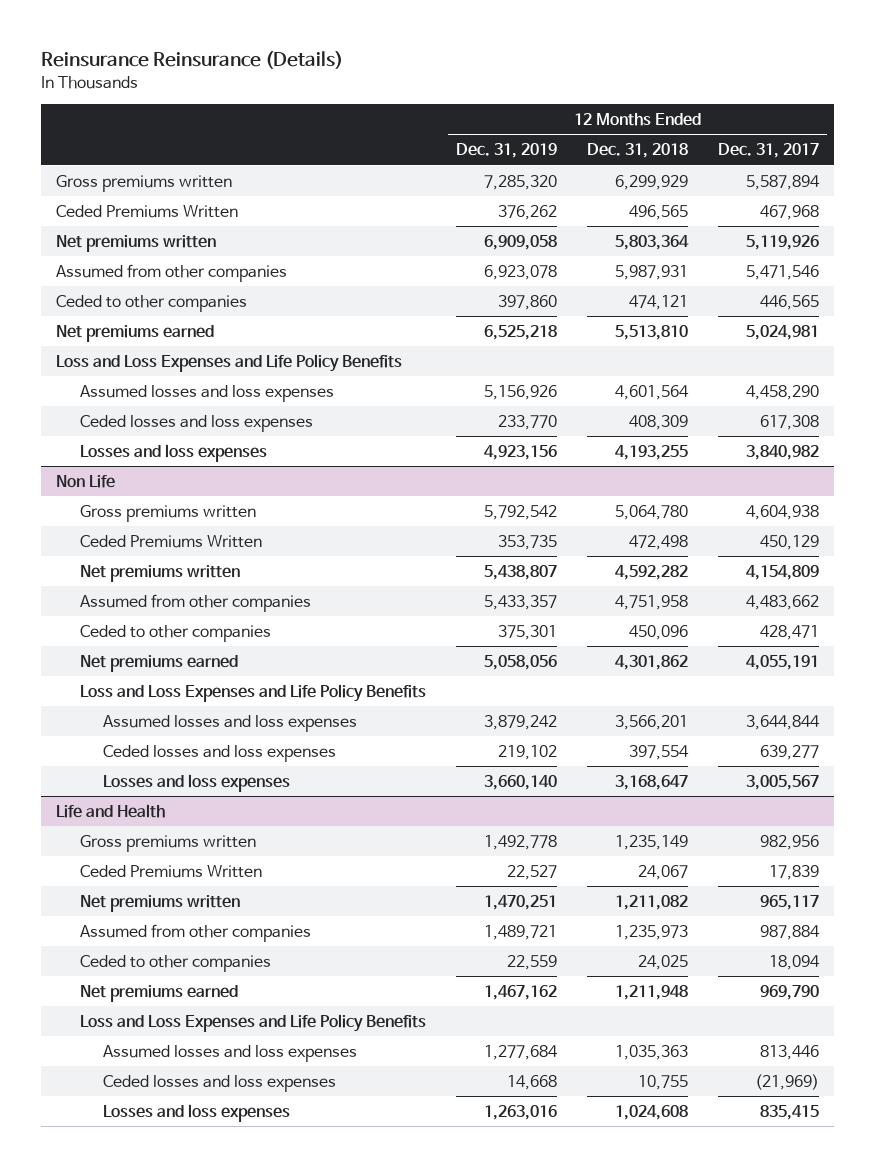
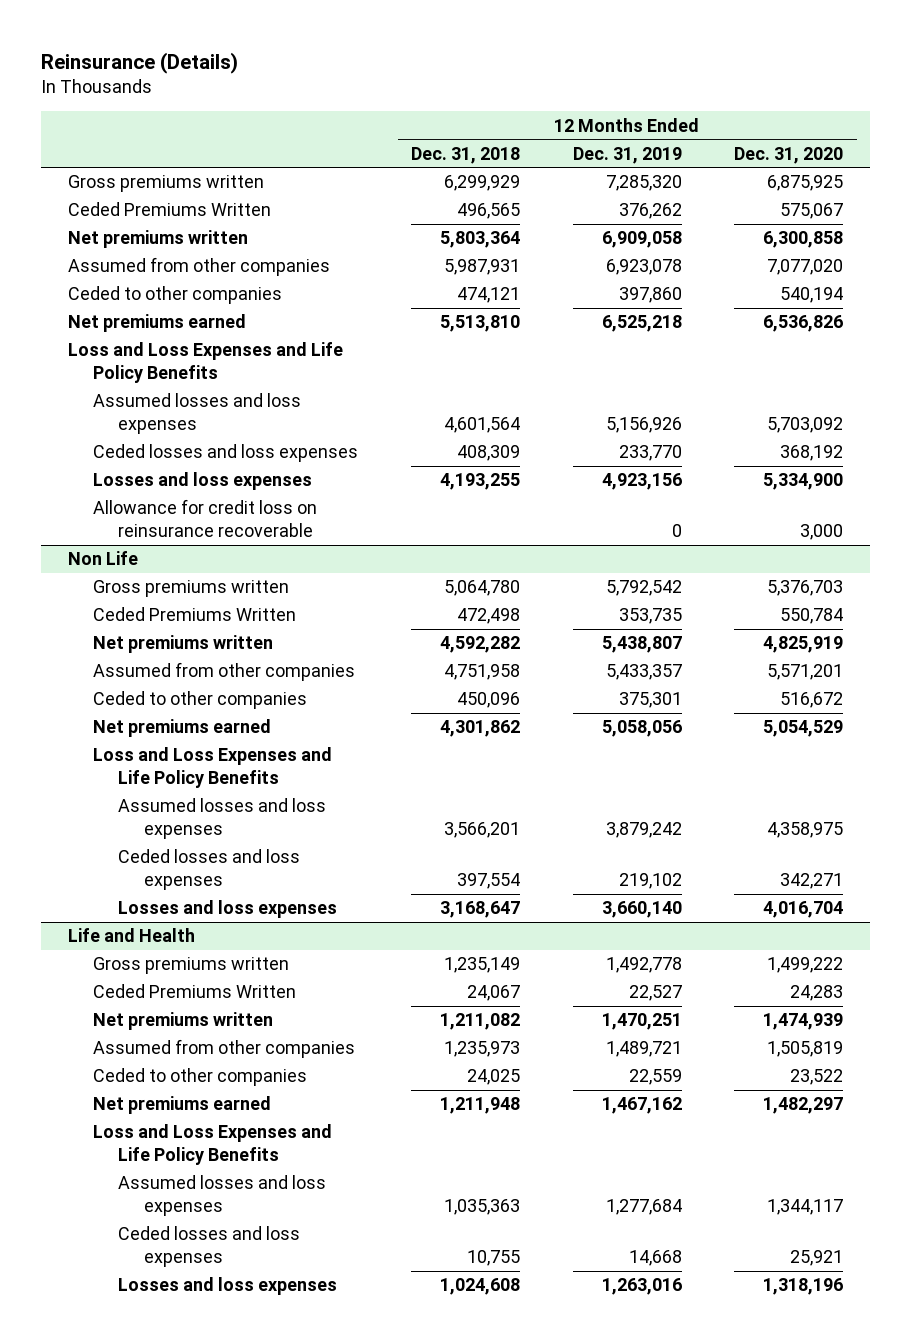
- Reinsurance Reinsurance (Details)
+ Reinsurance (Details)
- | 12 Months Ended Dec. 31, 2019 | 12 Months Ended Dec. 31, 2018 | 12 Months Ended Dec. 31, 2017
+ | 12 Months Ended Dec. 31, 2018 | 12 Months Ended Dec. 31, 2019 | 12 Months Ended Dec. 31, 2020
+ Allowance for credit loss on reinsurance recoverable | | 0 | 3,000

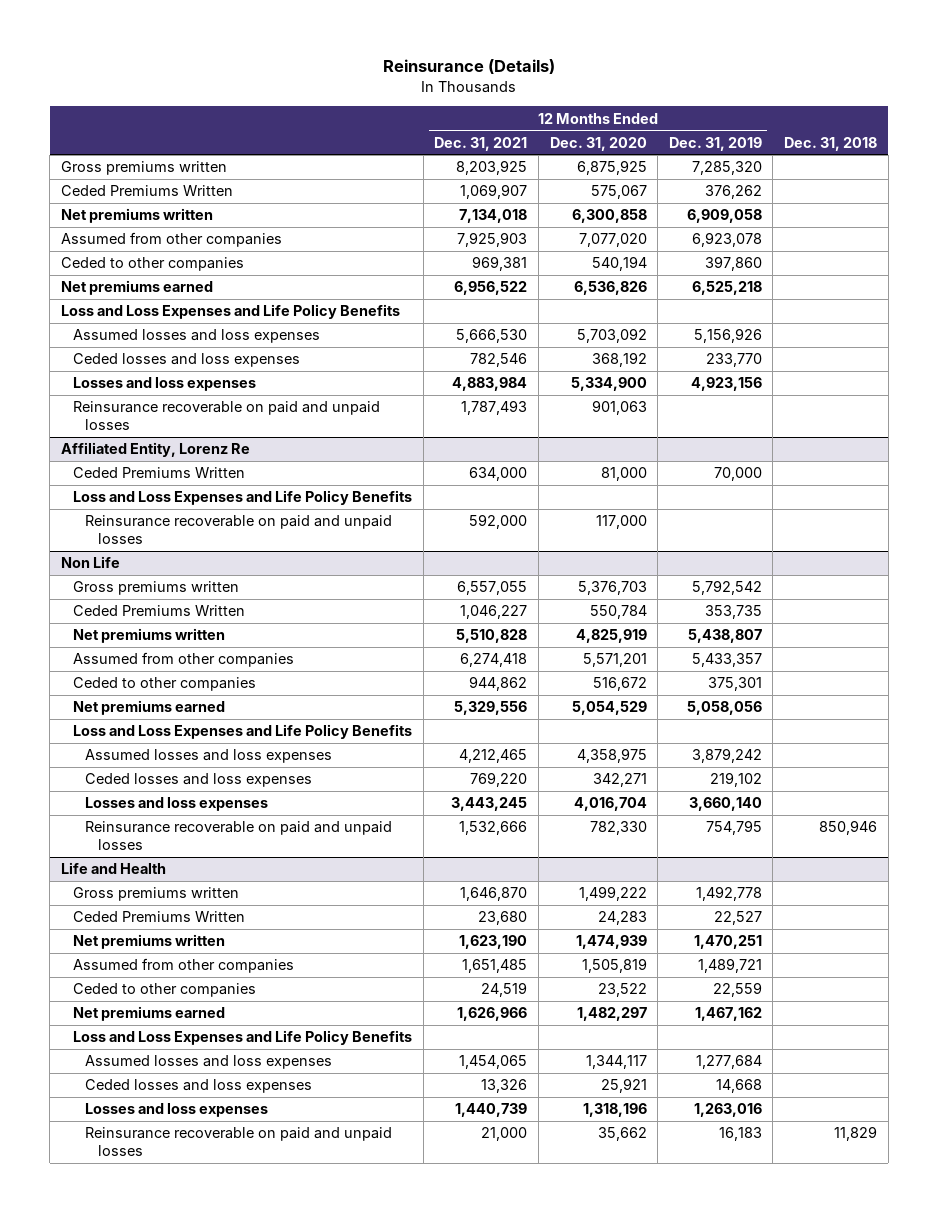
- | 12 Months Ended Dec. 31, 2018 | 12 Months Ended Dec. 31, 2019 | 12 Months Ended Dec. 31, 2020
+ | 12 Months Ended Dec. 31, 2021 | 12 Months Ended Dec. 31, 2020 | 12 Months Ended Dec. 31, 2019 | Dec. 31, 2018
- Allowance for credit loss on reinsurance recoverable | | 0 | 3,000
+ Reinsurance recoverable on paid and unpaid losses | 1,787,493 | 901,063 | |
+ Affiliated Entity, Lorenz Re
+ Ceded Premiums Written | 634,000 | 81,000 | 70,000 |
+ Loss and Loss Expenses and Life Policy Benefits
+ Reinsurance recoverable on paid and unpaid losses | 592,000 | 117,000 | |
@ Non Life
+ Reinsurance recoverable on paid and unpaid losses | 1,532,666 | 782,330 | 754,795 | 850,946
@ Life and Health
+ Reinsurance recoverable on paid and unpaid losses | 21,000 | 35,662 | 16,183 | 11,829

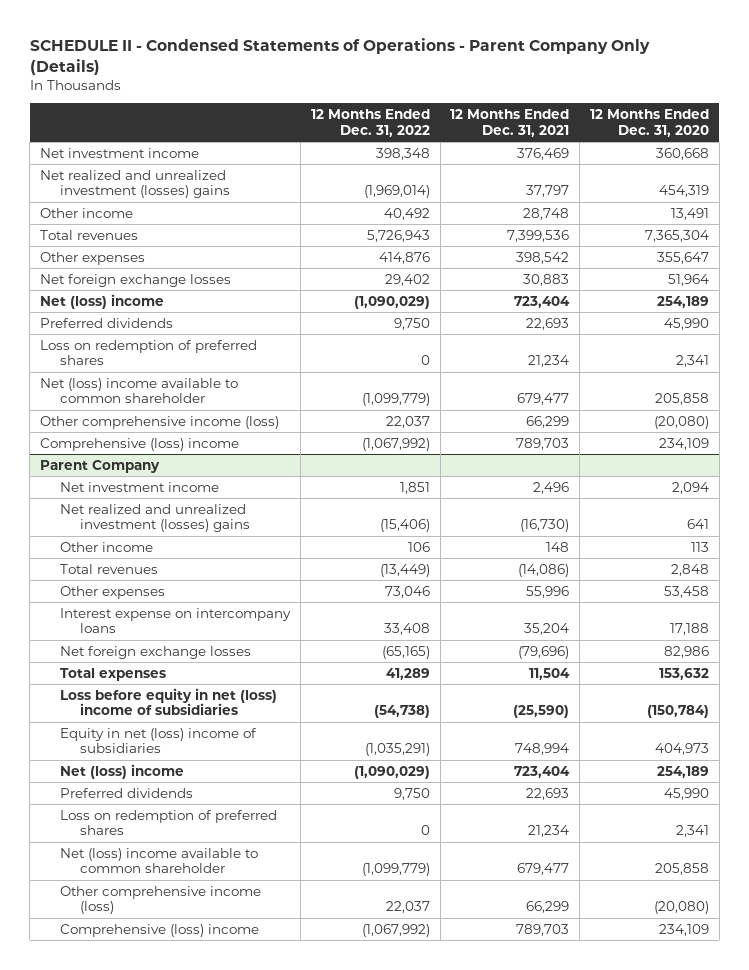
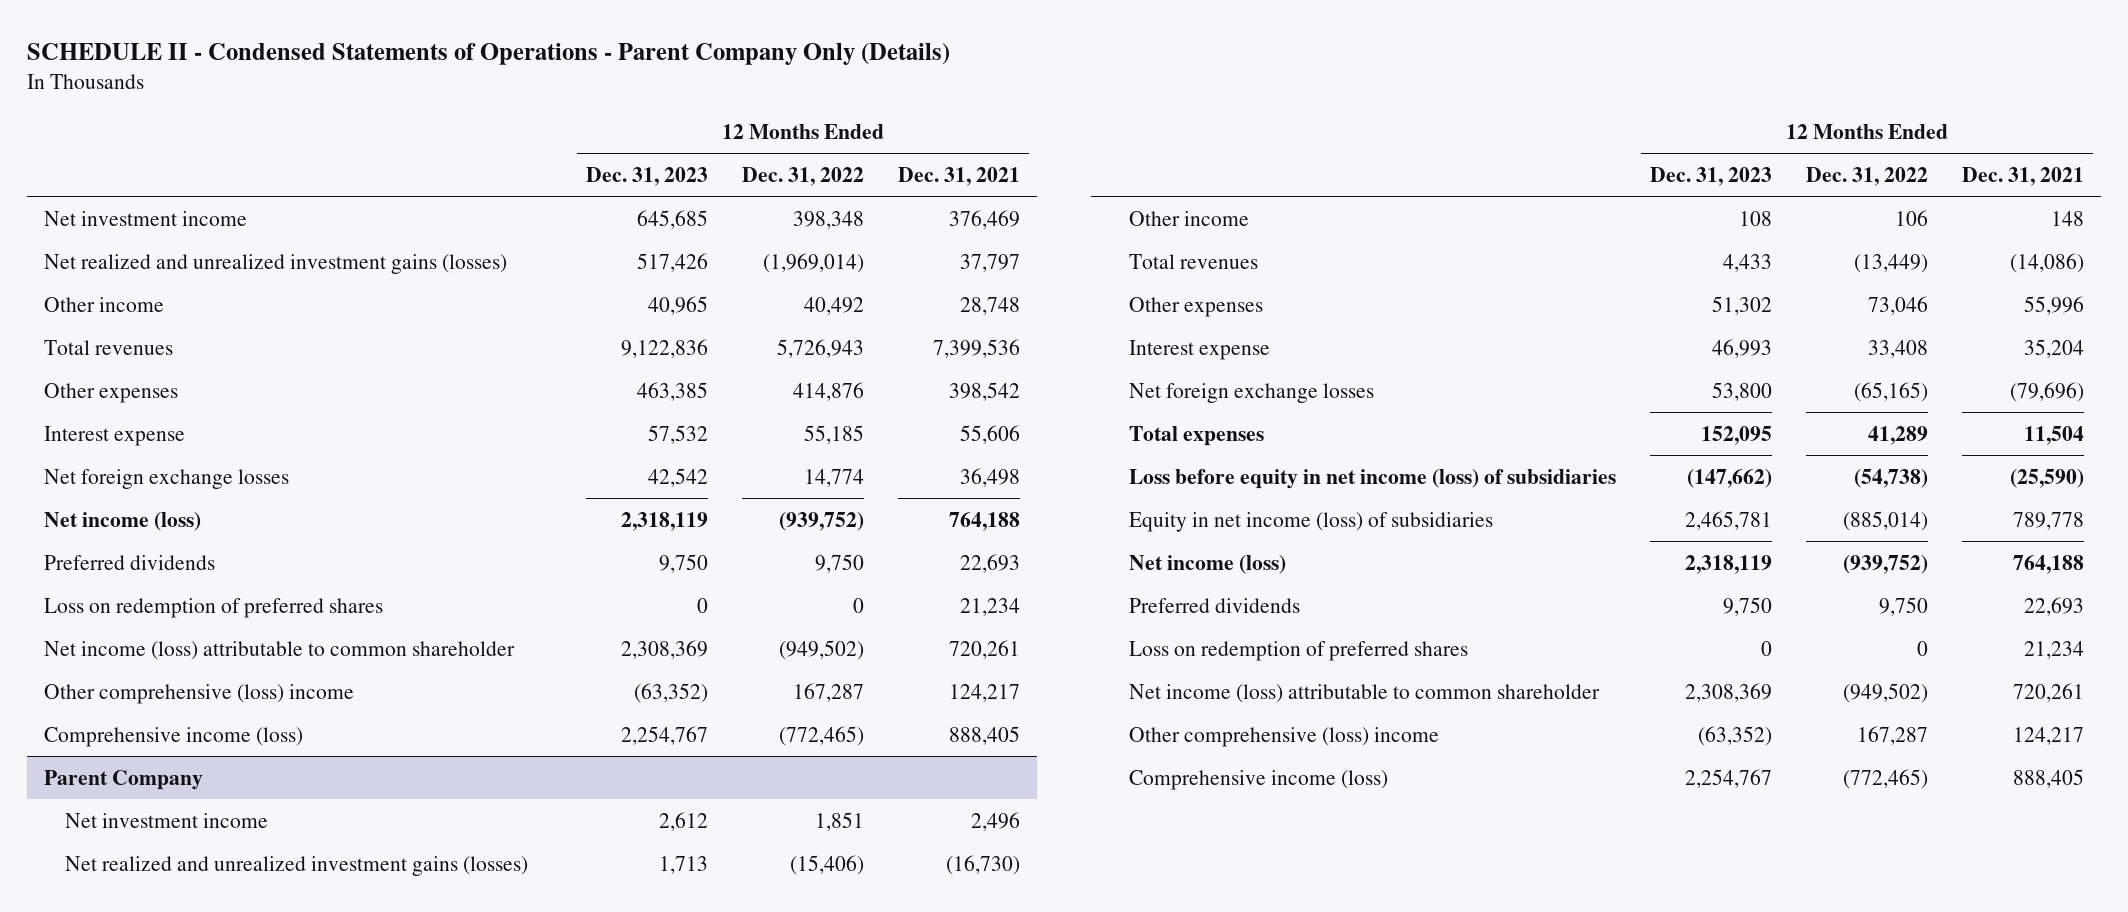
- | 12 Months Ended Dec. 31, 2022 | 12 Months Ended Dec. 31, 2021 | 12 Months Ended Dec. 31, 2020
+ | 12 Months Ended Dec. 31, 2023 | 12 Months Ended Dec. 31, 2022 | 12 Months Ended Dec. 31, 2021
- Net realized and unrealized investment (losses) gains | (1,969,014) | 37,797 | 454,319
+ Net realized and unrealized investment gains (losses) | 517,426 | (1,969,014) | 37,797
- Net foreign exchange losses | 29,402 | 30,883 | 51,964
- Net (loss) income | (1,090,029) | 723,404 | 254,189
+ Interest expense | 57,532 | 55,185 | 55,606
+ Net foreign exchange losses | 42,542 | 14,774 | 36,498
+ Net income (loss) | 2,318,119 | (939,752) | 764,188
- Net (loss) income available to common shareholder | (1,099,779) | 679,477 | 205,858
- Other comprehensive income (loss) | 22,037 | 66,299 | (20,080)
- Comprehensive (loss) income | (1,067,992) | 789,703 | 234,109
+ Net income (loss) attributable to common shareholder | 2,308,369 | (949,502) | 720,261
+ Other comprehensive (loss) income | (63,352) | 167,287 | 124,217
+ Comprehensive income (loss) | 2,254,767 | (772,465) | 888,405
@ Parent Company
- Net realized and unrealized investment (losses) gains | (15,406) | (16,730) | 641
+ Net realized and unrealized investment gains (losses) | 1,713 | (15,406) | (16,730)
- Interest expense on intercompany loans | 33,408 | 35,204 | 17,188
+ Interest expense | 46,993 | 33,408 | 35,204
- Loss before equity in net (loss) income of subsidiaries | (54,738) | (25,590) | (150,784)
- Equity in net (loss) income of subsidiaries | (1,035,291) | 748,994 | 404,973
- Net (loss) income | (1,090,029) | 723,404 | 254,189
+ Loss before equity in net income (loss) of subsidiaries | (147,662) | (54,738) | (25,590)
+ Equity in net income (loss) of subsidiaries | 2,465,781 | (885,014) | 789,778
+ Net income (loss) | 2,318,119 | (939,752) | 764,188
- Net (loss) income available to common shareholder | (1,099,779) | 679,477 | 205,858
- Other comprehensive income (loss) | 22,037 | 66,299 | (20,080)
- Comprehensive (loss) income | (1,067,992) | 789,703 | 234,109
+ Net income (loss) attributable to common shareholder | 2,308,369 | (949,502) | 720,261
+ Other comprehensive (loss) income | (63,352) | 167,287 | 124,217
+ Comprehensive income (loss) | 2,254,767 | (772,465) | 888,405

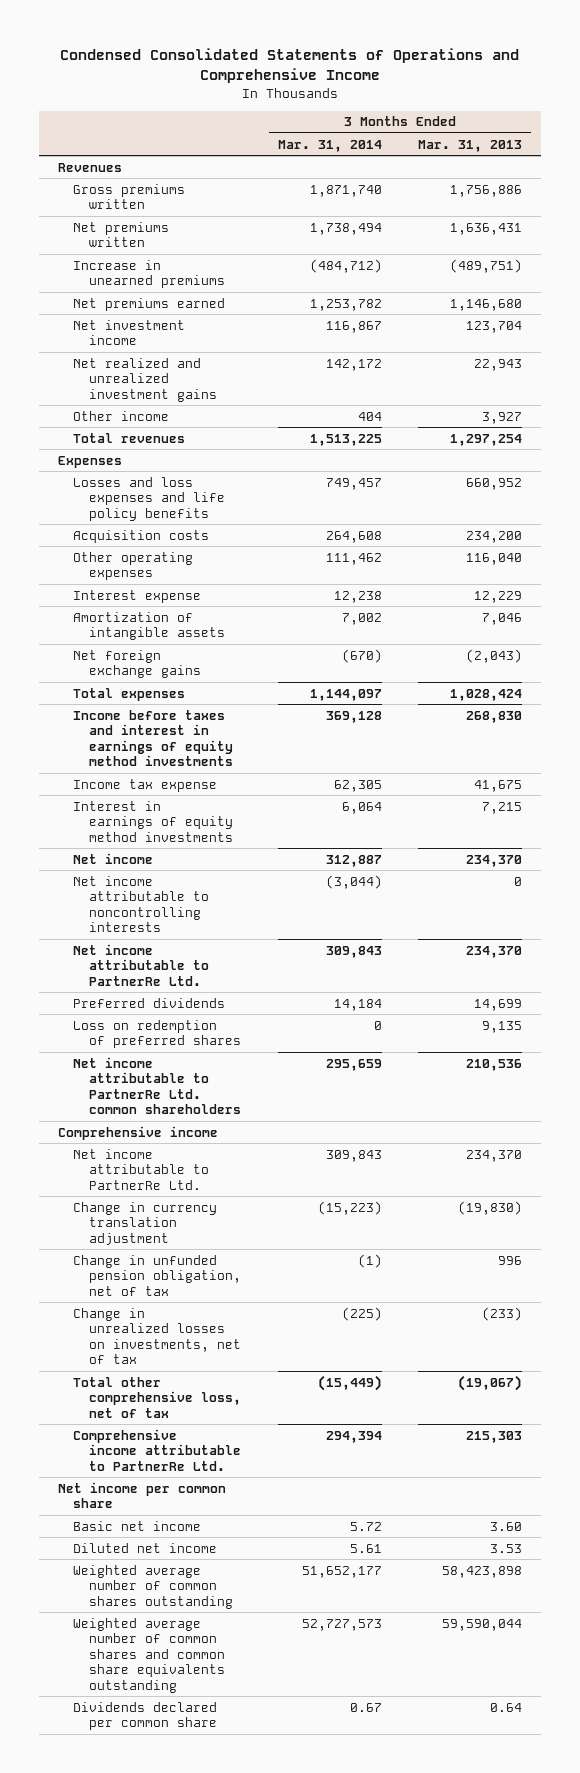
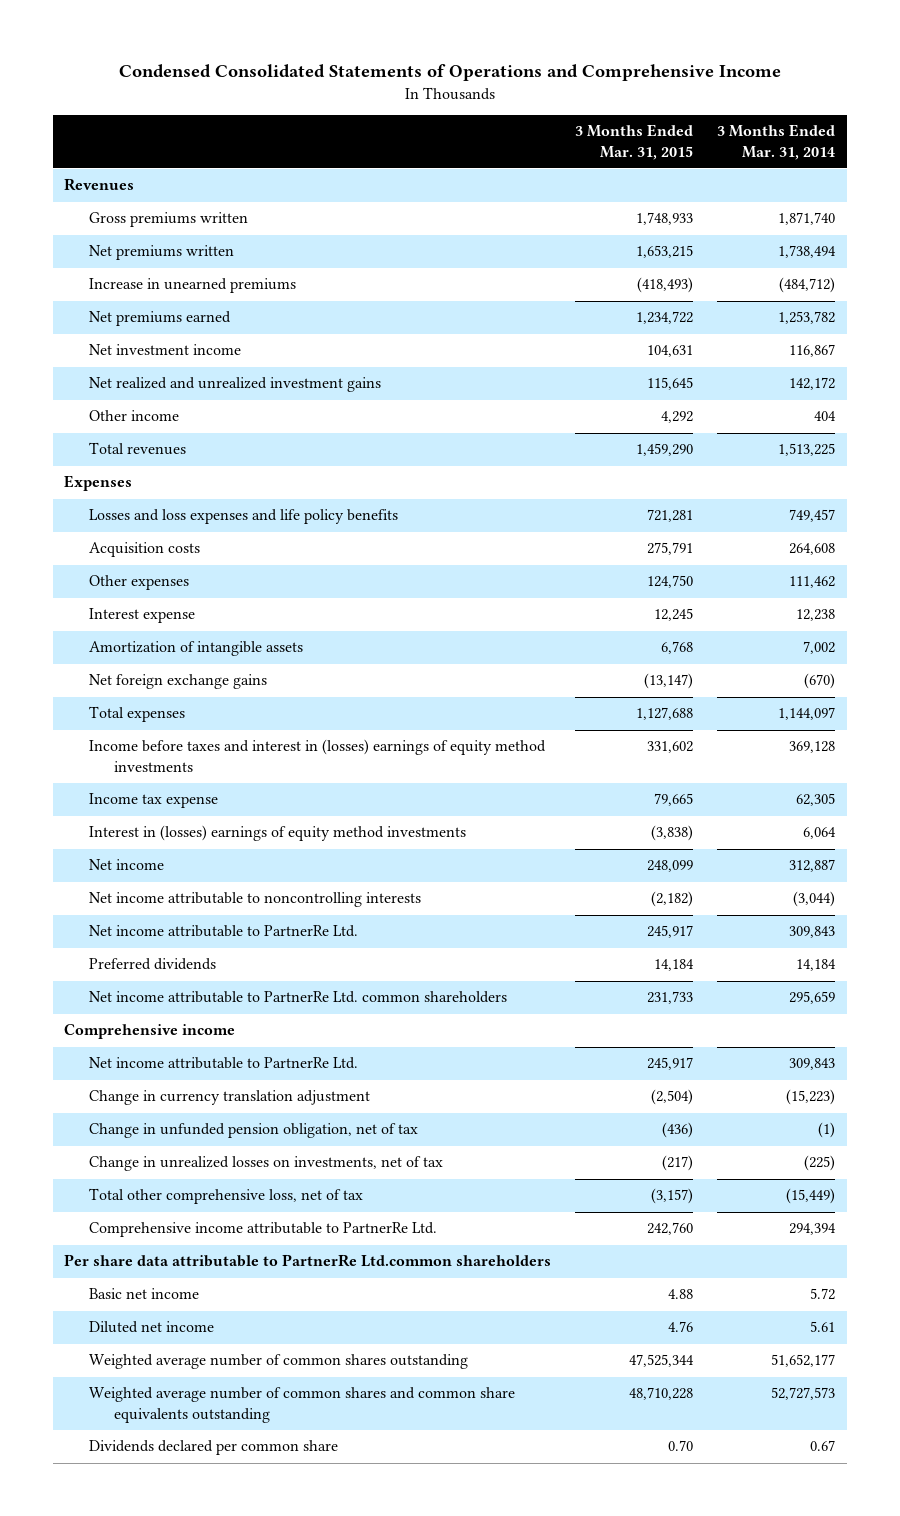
- | 3 Months Ended Mar. 31, 2014 | 3 Months Ended Mar. 31, 2013
+ | 3 Months Ended Mar. 31, 2015 | 3 Months Ended Mar. 31, 2014
- Other operating expenses | 111,462 | 116,040
+ Other expenses | 124,750 | 111,462
- Income before taxes and interest in earnings of equity method investments | 369,128 | 268,830
+ Income before taxes and interest in (losses) earnings of equity method investments | 331,602 | 369,128
- Interest in earnings of equity method investments | 6,064 | 7,215
+ Interest in (losses) earnings of equity method investments | (3,838) | 6,064
- Loss on redemption of preferred shares | 0 | 9,135
- Net income per common share
+ Per share data attributable to PartnerRe Ltd.common shareholders

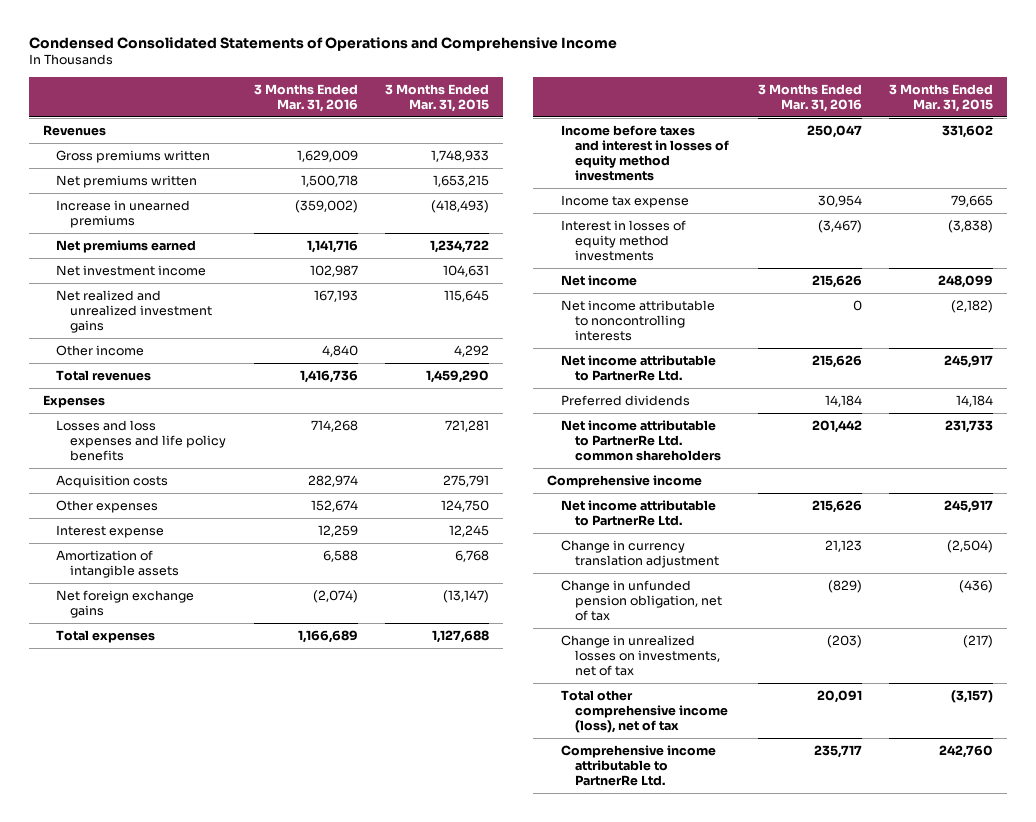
- | 3 Months Ended Mar. 31, 2015 | 3 Months Ended Mar. 31, 2014
+ | 3 Months Ended Mar. 31, 2016 | 3 Months Ended Mar. 31, 2015
- Income before taxes and interest in (losses) earnings of equity method investments | 331,602 | 369,128
+ Income before taxes and interest in losses of equity method investments | 250,047 | 331,602
- Interest in (losses) earnings of equity method investments | (3,838) | 6,064
+ Interest in losses of equity method investments | (3,467) | (3,838)
- Total other comprehensive loss, net of tax | (3,157) | (15,449)
+ Total other comprehensive income (loss), net of tax | 20,091 | (3,157)
- Per share data attributable to PartnerRe Ltd.common shareholders
- Basic net income | 4.88 | 5.72
- Diluted net income | 4.76 | 5.61
- Weighted average number of common shares outstanding | 47,525,344 | 51,652,177
- Weighted average number of common shares and common share equivalents outstanding | 48,710,228 | 52,727,573
- Dividends declared per common share | 0.70 | 0.67

